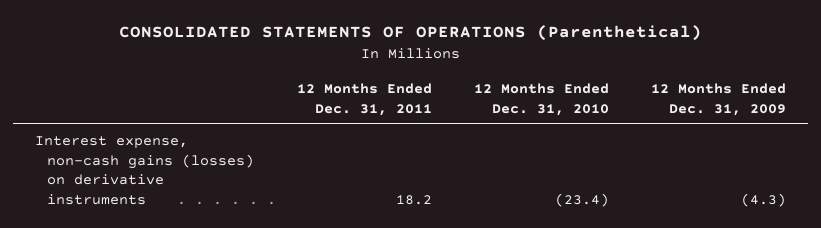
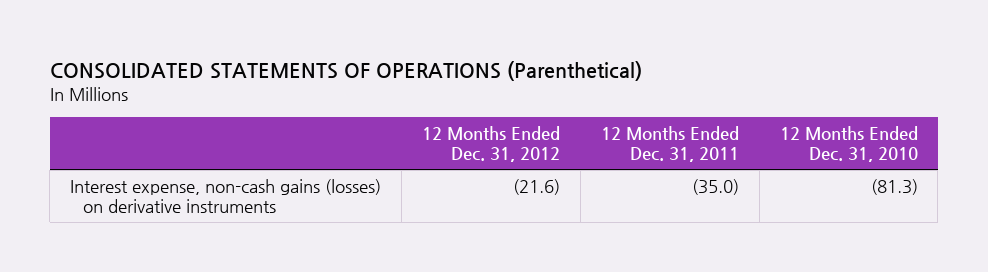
- | 12 Months Ended Dec. 31, 2011 | 12 Months Ended Dec. 31, 2010 | 12 Months Ended Dec. 31, 2009
+ | 12 Months Ended Dec. 31, 2012 | 12 Months Ended Dec. 31, 2011 | 12 Months Ended Dec. 31, 2010
- Interest expense, non-cash gains (losses) on derivative instruments | 18.2 | (23.4) | (4.3)
+ Interest expense, non-cash gains (losses) on derivative instruments | (21.6) | (35.0) | (81.3)

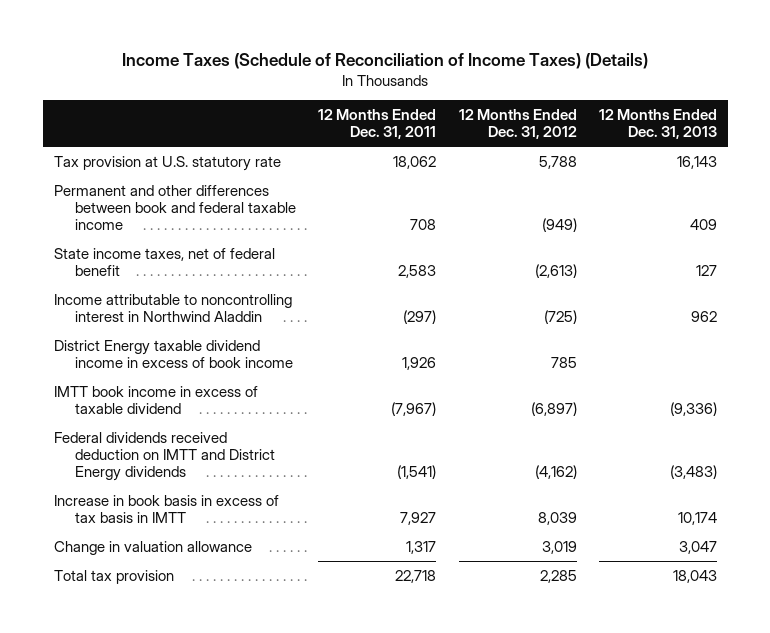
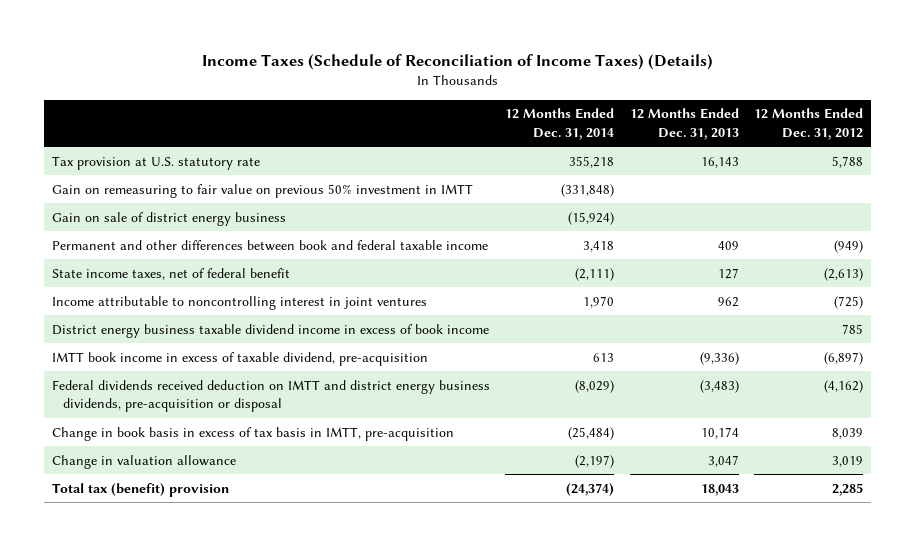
- | 12 Months Ended Dec. 31, 2011 | 12 Months Ended Dec. 31, 2012 | 12 Months Ended Dec. 31, 2013
+ | 12 Months Ended Dec. 31, 2014 | 12 Months Ended Dec. 31, 2013 | 12 Months Ended Dec. 31, 2012
+ Gain on remeasuring to fair value on previous 50% investment in IMTT | (331,848) | |
+ Gain on sale of district energy business | (15,924) | |
- Income attributable to noncontrolling interest in Northwind Aladdin | (297) | (725) | 962
- District Energy taxable dividend income in excess of book income | 1,926 | 785 |
- IMTT book income in excess of taxable dividend | (7,967) | (6,897) | (9,336)
- Federal dividends received deduction on IMTT and District Energy dividends | (1,541) | (4,162) | (3,483)
- Increase in book basis in excess of tax basis in IMTT | 7,927 | 8,039 | 10,174
+ Income attributable to noncontrolling interest in joint ventures | 1,970 | 962 | (725)
+ District energy business taxable dividend income in excess of book income | | | 785
+ IMTT book income in excess of taxable dividend, pre-acquisition | 613 | (9,336) | (6,897)
+ Federal dividends received deduction on IMTT and district energy business dividends, pre-acquisition or disposal | (8,029) | (3,483) | (4,162)
+ Change in book basis in excess of tax basis in IMTT, pre-acquisition | (25,484) | 10,174 | 8,039
- Total tax provision | 22,718 | 2,285 | 18,043
+ Total tax (benefit) provision | (24,374) | 18,043 | 2,285

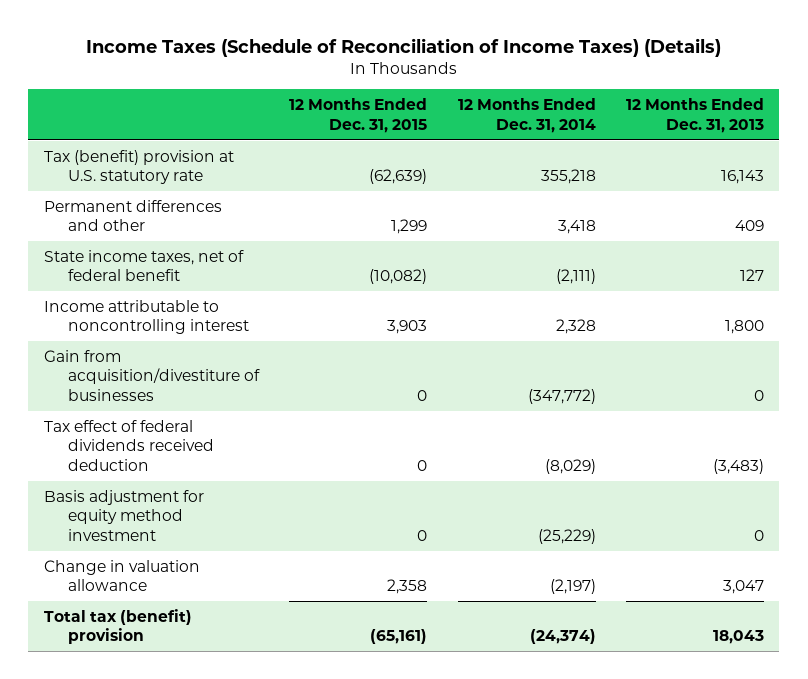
- | 12 Months Ended Dec. 31, 2014 | 12 Months Ended Dec. 31, 2013 | 12 Months Ended Dec. 31, 2012
+ | 12 Months Ended Dec. 31, 2015 | 12 Months Ended Dec. 31, 2014 | 12 Months Ended Dec. 31, 2013
- Tax provision at U.S. statutory rate | 355,218 | 16,143 | 5,788
- Gain on remeasuring to fair value on previous 50% investment in IMTT | (331,848) | |
- Gain on sale of district energy business | (15,924) | |
- Permanent and other differences between book and federal taxable income | 3,418 | 409 | (949)
+ Tax (benefit) provision at U.S. statutory rate | (62,639) | 355,218 | 16,143
+ Permanent differences and other | 1,299 | 3,418 | 409
- Income attributable to noncontrolling interest in joint ventures | 1,970 | 962 | (725)
- District energy business taxable dividend income in excess of book income | | | 785
- IMTT book income in excess of taxable dividend, pre-acquisition | 613 | (9,336) | (6,897)
- Federal dividends received deduction on IMTT and district energy business dividends, pre-acquisition or disposal | (8,029) | (3,483) | (4,162)
- Change in book basis in excess of tax basis in IMTT, pre-acquisition | (25,484) | 10,174 | 8,039
+ Income attributable to noncontrolling interest | 3,903 | 2,328 | 1,800
+ Gain from acquisition/divestiture of businesses | 0 | (347,772) | 0
+ Tax effect of federal dividends received deduction | 0 | (8,029) | (3,483)
+ Basis adjustment for equity method investment | 0 | (25,229) | 0

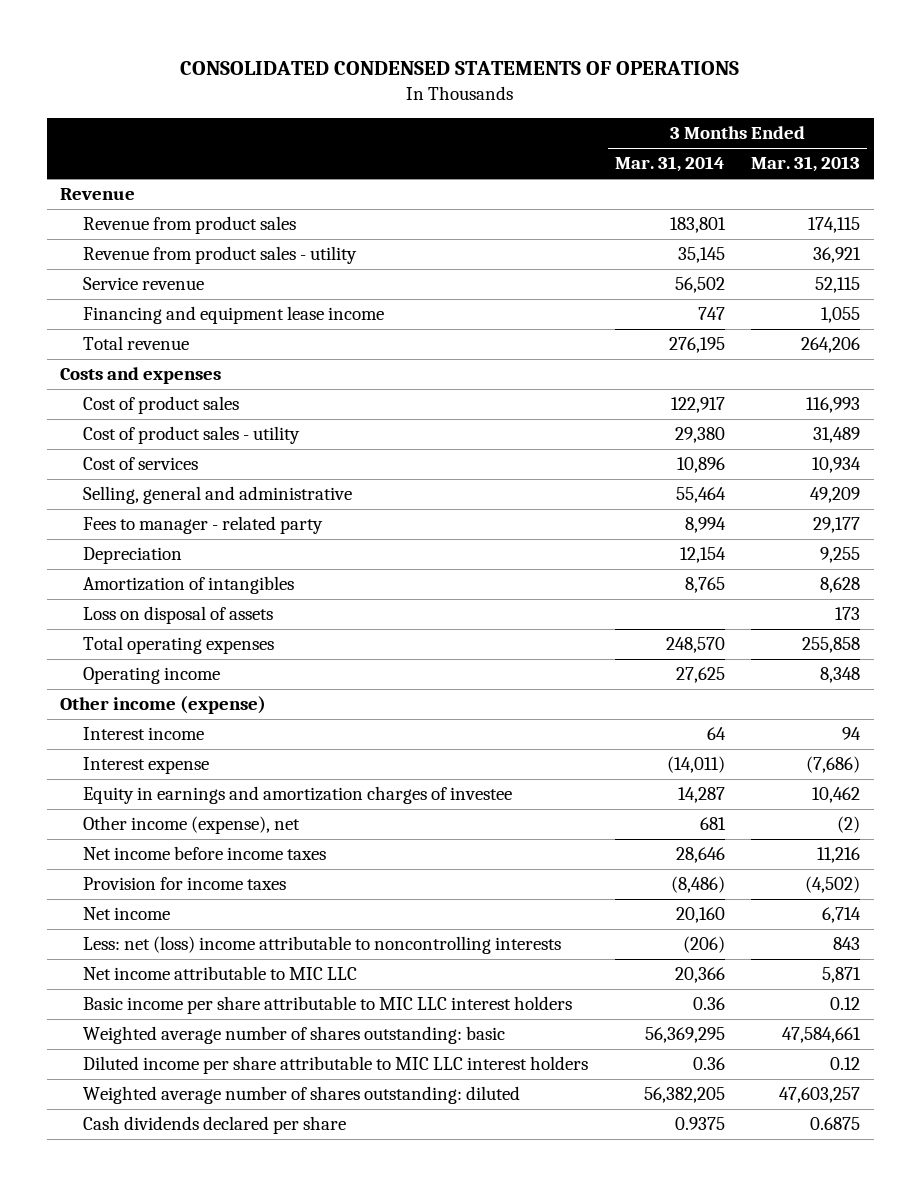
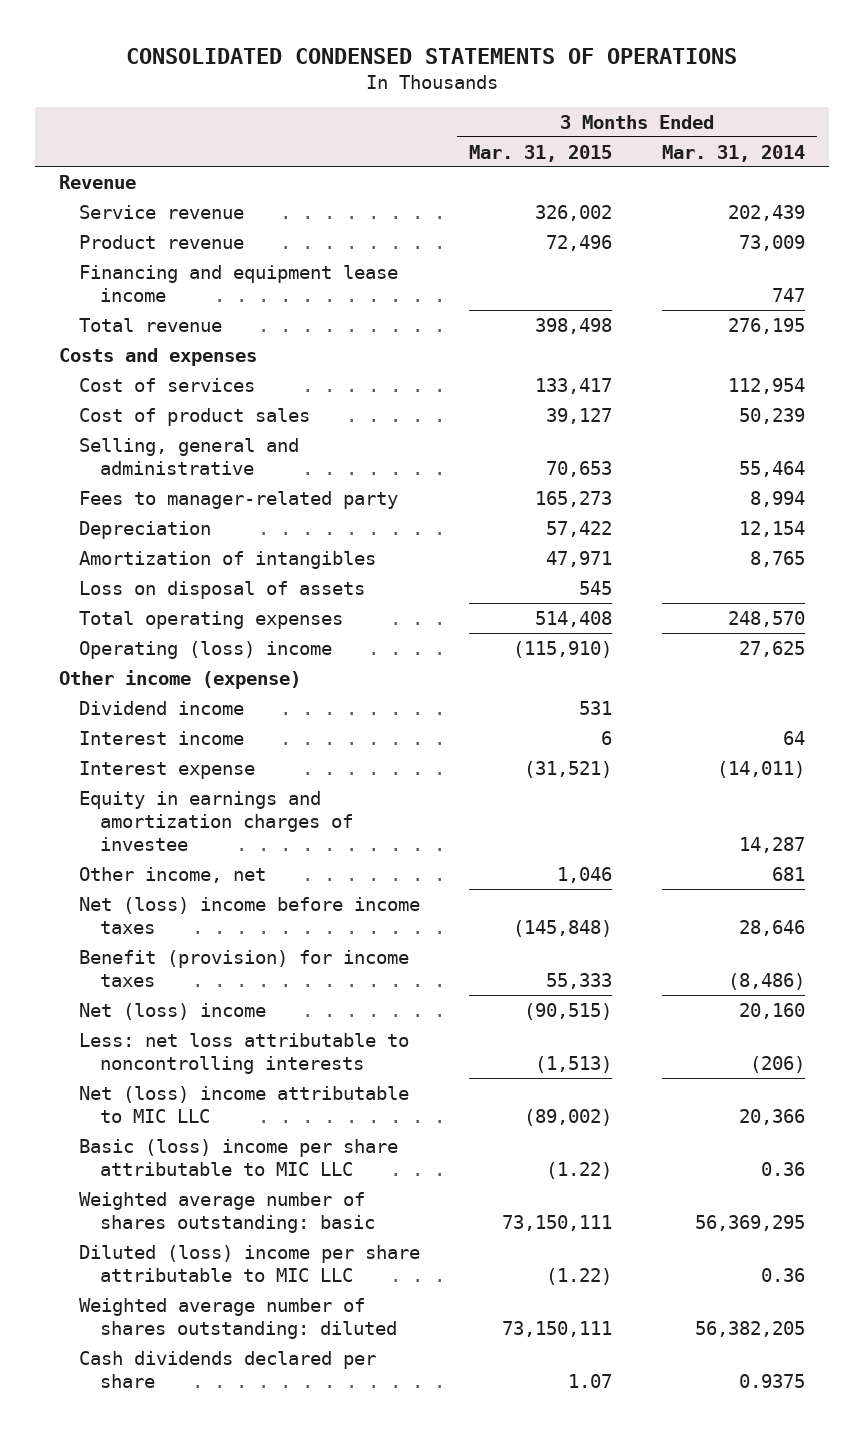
- | 3 Months Ended Mar. 31, 2014 | 3 Months Ended Mar. 31, 2013
+ | 3 Months Ended Mar. 31, 2015 | 3 Months Ended Mar. 31, 2014
- Revenue from product sales | 183,801 | 174,115
- Revenue from product sales - utility | 35,145 | 36,921
- Service revenue | 56,502 | 52,115
+ Service revenue | 326,002 | 202,439
+ Product revenue | 72,496 | 73,009
- Cost of product sales | 122,917 | 116,993
- Cost of product sales - utility | 29,380 | 31,489
- Cost of services | 10,896 | 10,934
+ Cost of services | 133,417 | 112,954
+ Cost of product sales | 39,127 | 50,239
- Fees to manager - related party | 8,994 | 29,177
+ Fees to manager-related party | 165,273 | 8,994
- Operating income | 27,625 | 8,348
+ Operating (loss) income | (115,910) | 27,625
+ Dividend income | 531 |
- Other income (expense), net | 681 | (2)
- Net income before income taxes | 28,646 | 11,216
- Provision for income taxes | (8,486) | (4,502)
- Net income | 20,160 | 6,714
- Less: net (loss) income attributable to noncontrolling interests | (206) | 843
- Net income attributable to MIC LLC | 20,366 | 5,871
- Basic income per share attributable to MIC LLC interest holders | 0.36 | 0.12
+ Other income, net | 1,046 | 681
+ Net (loss) income before income taxes | (145,848) | 28,646
+ Benefit (provision) for income taxes | 55,333 | (8,486)
+ Net (loss) income | (90,515) | 20,160
+ Less: net loss attributable to noncontrolling interests | (1,513) | (206)
+ Net (loss) income attributable to MIC LLC | (89,002) | 20,366
+ Basic (loss) income per share attributable to MIC LLC | (1.22) | 0.36
- Diluted income per share attributable to MIC LLC interest holders | 0.36 | 0.12
+ Diluted (loss) income per share attributable to MIC LLC | (1.22) | 0.36

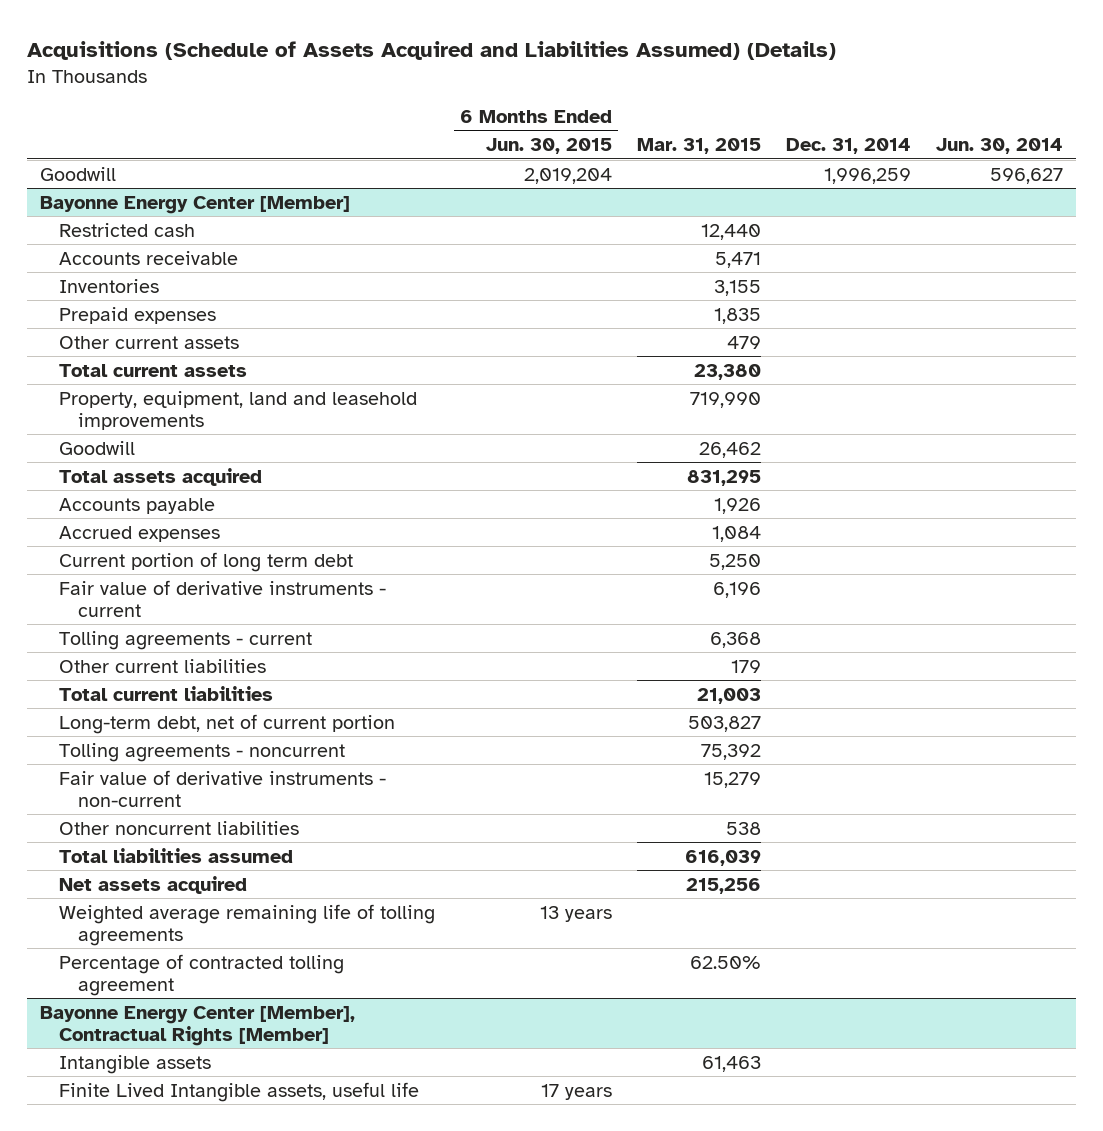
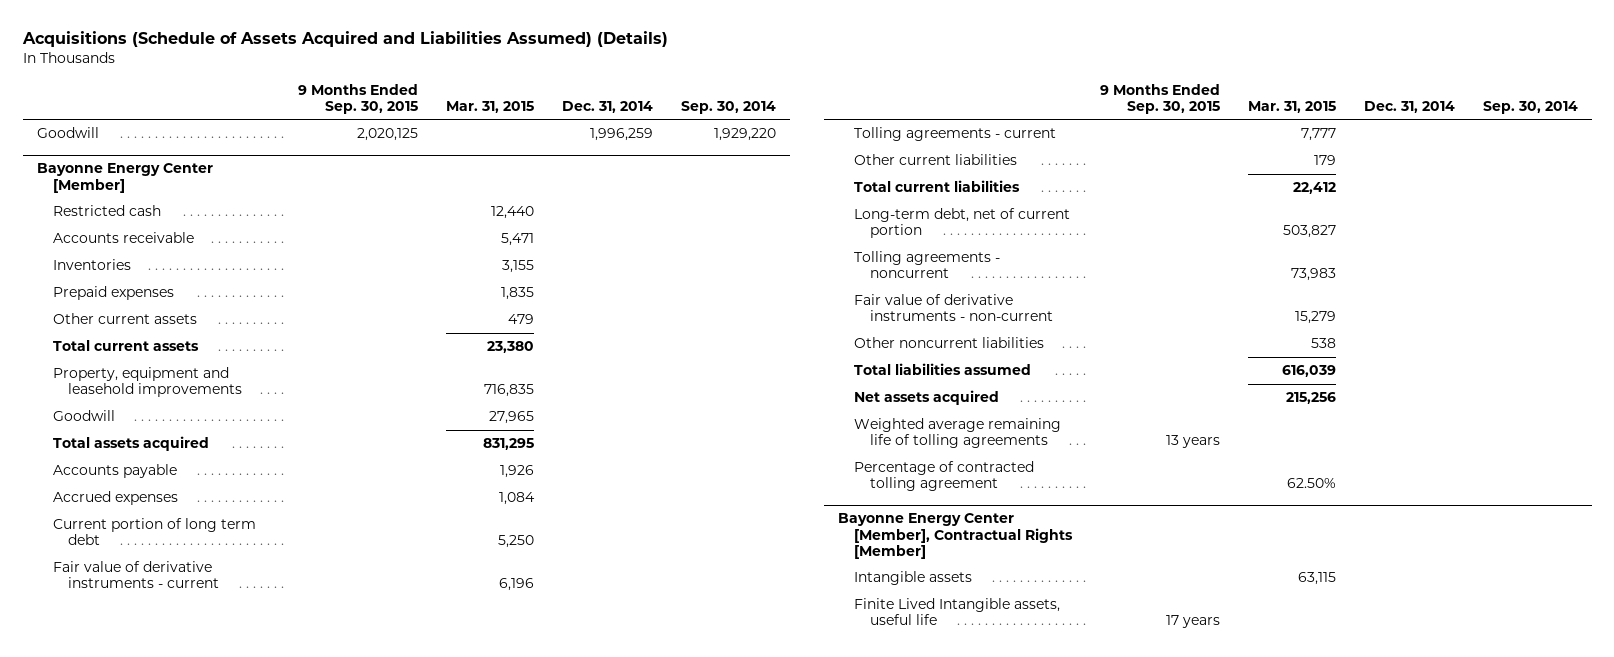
- | 6 Months Ended Jun. 30, 2015 | Mar. 31, 2015 | Dec. 31, 2014 | Jun. 30, 2014
+ | 9 Months Ended Sep. 30, 2015 | Mar. 31, 2015 | Dec. 31, 2014 | Sep. 30, 2014
@ Bayonne Energy Center [Member]
- Property, equipment, land and leasehold improvements | | 719,990 | |
- Goodwill | | 26,462 | |
+ Property, equipment and leasehold improvements | | 716,835 | |
+ Goodwill | | 27,965 | |
- Tolling agreements - current | | 6,368 | |
+ Tolling agreements - current | | 7,777 | |
- Total current liabilities | | 21,003 | |
+ Total current liabilities | | 22,412 | |
- Tolling agreements - noncurrent | | 75,392 | |
+ Tolling agreements - noncurrent | | 73,983 | |
@ Bayonne Energy Center [Member], Contractual Rights [Member]
- Intangible assets | | 61,463 | |
+ Intangible assets | | 63,115 | |

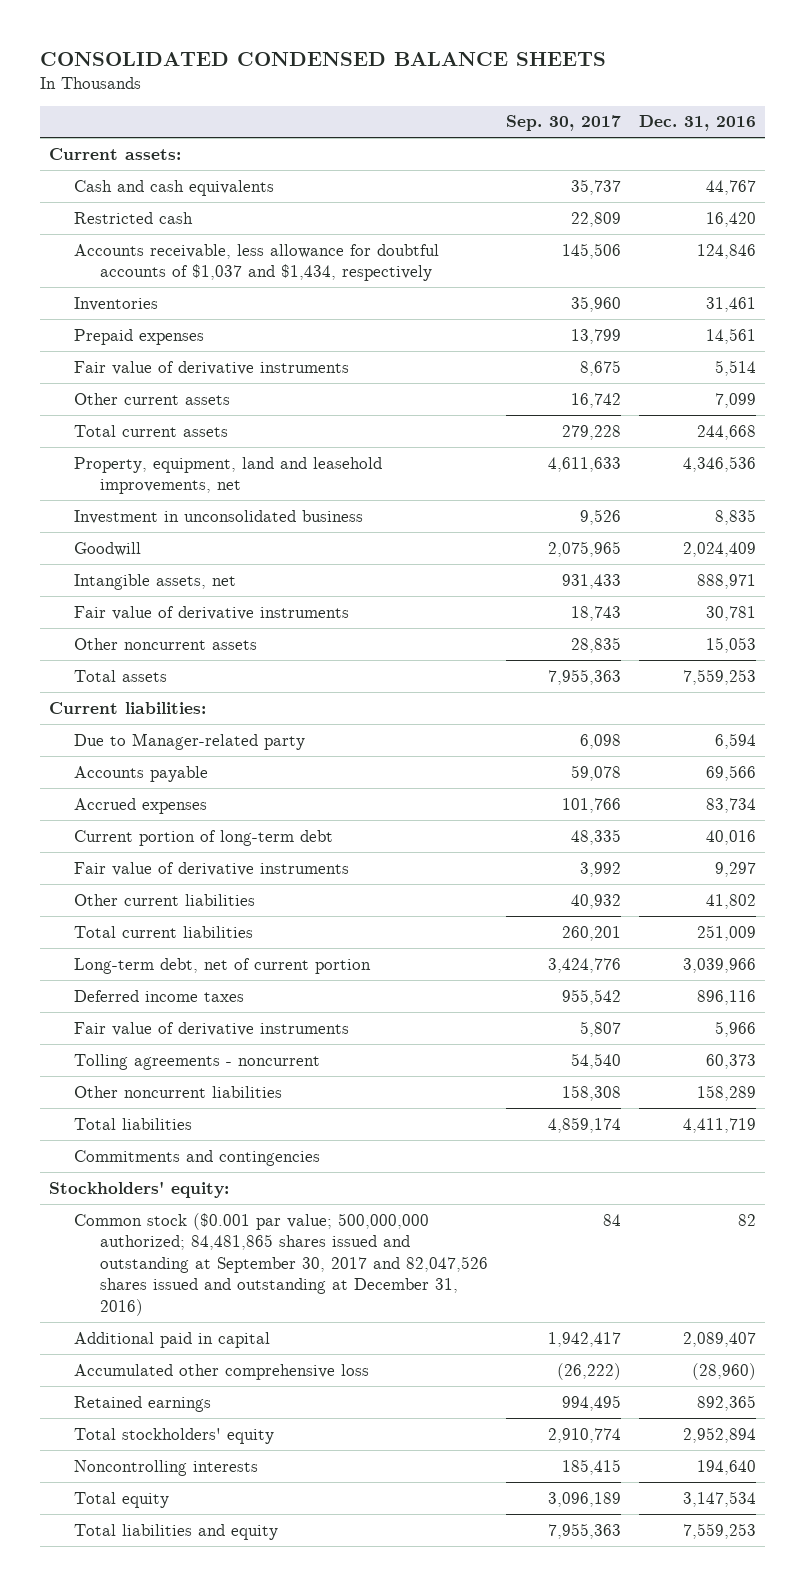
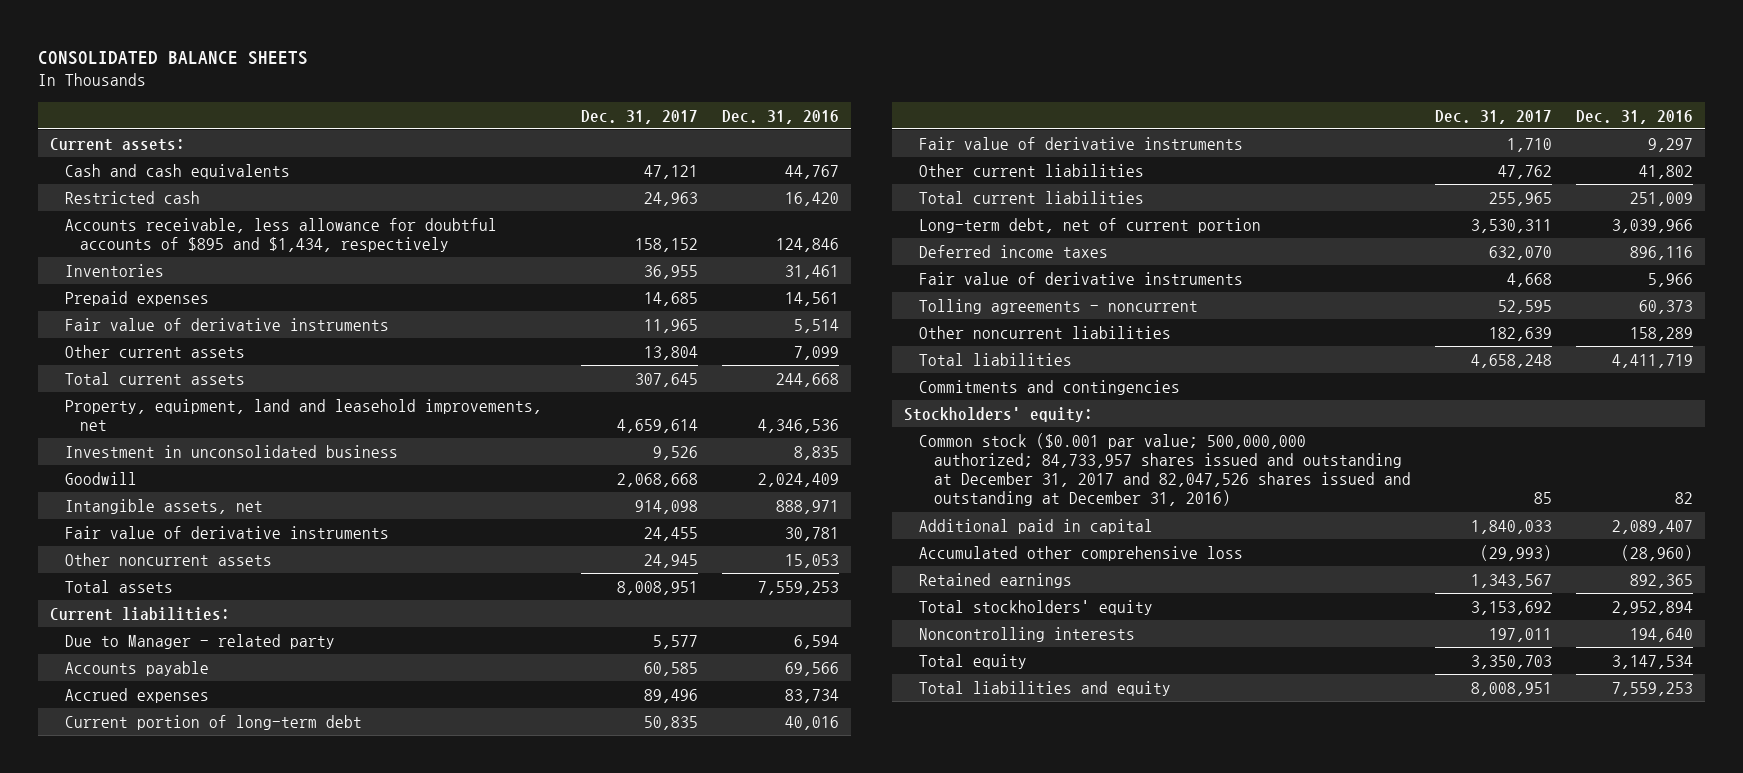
- CONSOLIDATED CONDENSED BALANCE SHEETS
+ CONSOLIDATED BALANCE SHEETS
- | Sep. 30, 2017 | Dec. 31, 2016
+ | Dec. 31, 2017 | Dec. 31, 2016
- Accounts receivable, less allowance for doubtful accounts of $1,037 and $1,434, respectively | 145,506 | 124,846
+ Accounts receivable, less allowance for doubtful accounts of $895 and $1,434, respectively | 158,152 | 124,846
- Due to Manager-related party | 6,098 | 6,594
+ Due to Manager - related party | 5,577 | 6,594
- Common stock ($0.001 par value; 500,000,000 authorized; 84,481,865 shares issued and outstanding at September 30, 2017 and 82,047,526 shares issued and outstanding at December 31, 2016) | 84 | 82
+ Common stock ($0.001 par value; 500,000,000 authorized; 84,733,957 shares issued and outstanding at December 31, 2017 and 82,047,526 shares issued and outstanding at December 31, 2016) | 85 | 82

